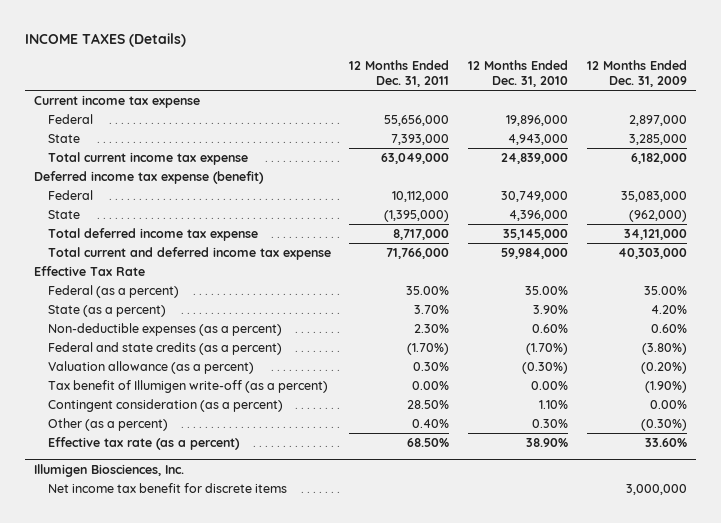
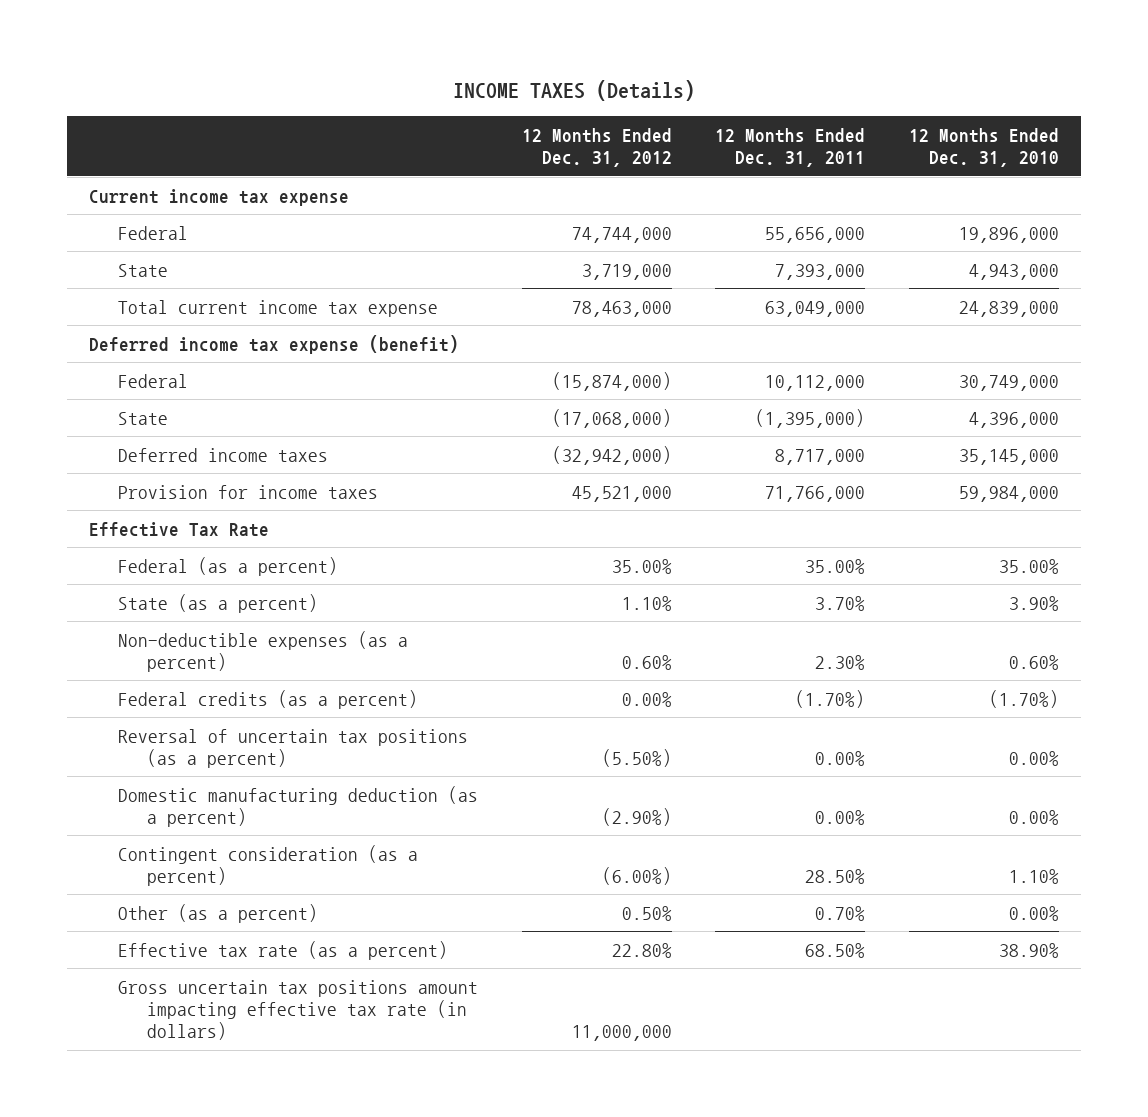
- | 12 Months Ended Dec. 31, 2011 | 12 Months Ended Dec. 31, 2010 | 12 Months Ended Dec. 31, 2009
+ | 12 Months Ended Dec. 31, 2012 | 12 Months Ended Dec. 31, 2011 | 12 Months Ended Dec. 31, 2010
- Total deferred income tax expense | 8,717,000 | 35,145,000 | 34,121,000
- Total current and deferred income tax expense | 71,766,000 | 59,984,000 | 40,303,000
+ Deferred income taxes | (32,942,000) | 8,717,000 | 35,145,000
+ Provision for income taxes | 45,521,000 | 71,766,000 | 59,984,000
- Federal and state credits (as a percent) | (1.70%) | (1.70%) | (3.80%)
- Valuation allowance (as a percent) | 0.30% | (0.30%) | (0.20%)
- Tax benefit of Illumigen write-off (as a percent) | 0.00% | 0.00% | (1.90%)
+ Federal credits (as a percent) | 0.00% | (1.70%) | (1.70%)
+ Reversal of uncertain tax positions (as a percent) | (5.50%) | 0.00% | 0.00%
+ Domestic manufacturing deduction (as a percent) | (2.90%) | 0.00% | 0.00%
- Other (as a percent) | 0.40% | 0.30% | (0.30%)
+ Other (as a percent) | 0.50% | 0.70% | 0.00%
- Illumigen Biosciences, Inc.
- Net income tax benefit for discrete items | | | 3,000,000
+ Gross uncertain tax positions amount impacting effective tax rate (in dollars) | 11,000,000 | |

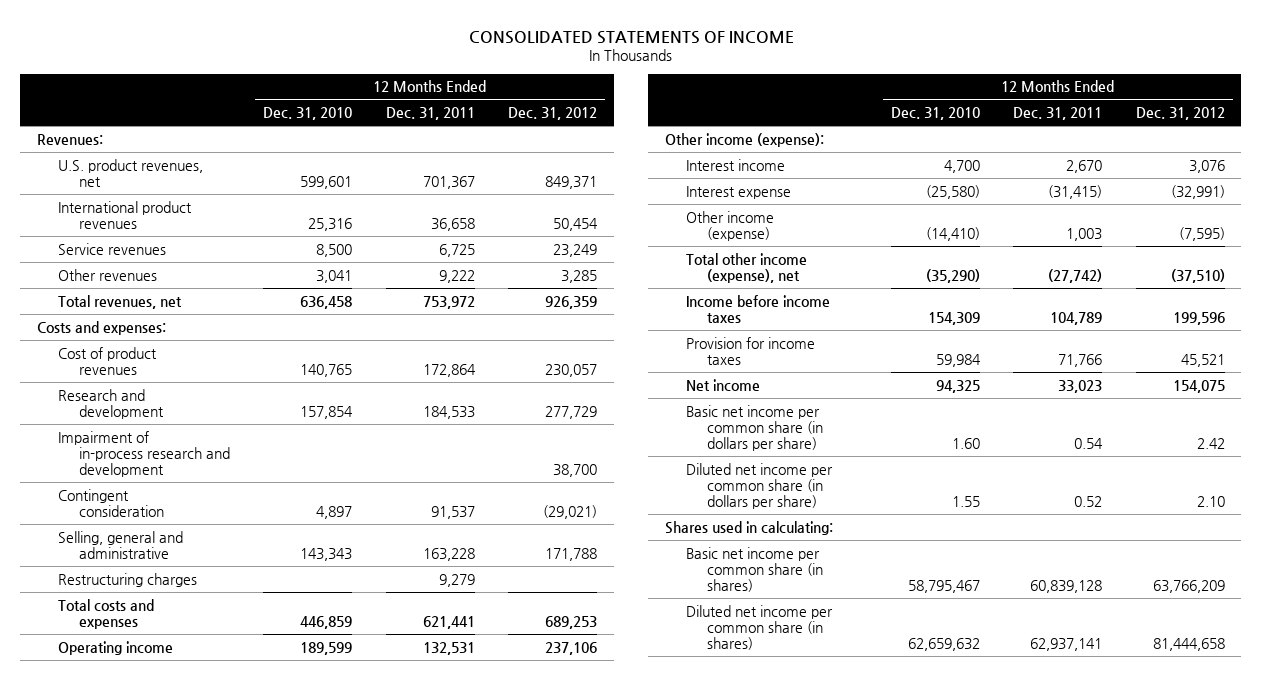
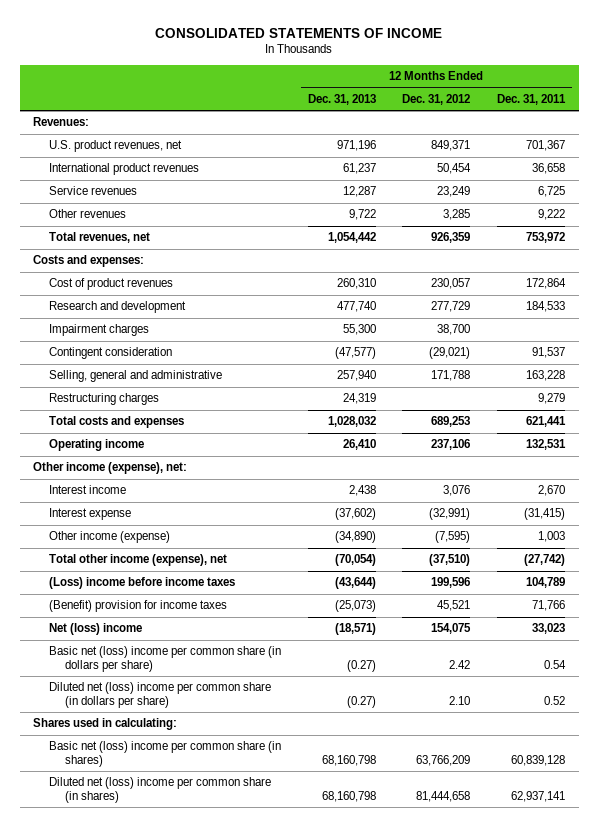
- | 12 Months Ended Dec. 31, 2010 | 12 Months Ended Dec. 31, 2011 | 12 Months Ended Dec. 31, 2012
+ | 12 Months Ended Dec. 31, 2013 | 12 Months Ended Dec. 31, 2012 | 12 Months Ended Dec. 31, 2011
- Impairment of in-process research and development | | | 38,700
+ Impairment charges | 55,300 | 38,700 |
- Other income (expense):
+ Other income (expense), net:
- Income before income taxes | 154,309 | 104,789 | 199,596
- Provision for income taxes | 59,984 | 71,766 | 45,521
- Net income | 94,325 | 33,023 | 154,075
- Basic net income per common share (in dollars per share) | 1.60 | 0.54 | 2.42
- Diluted net income per common share (in dollars per share) | 1.55 | 0.52 | 2.10
+ (Loss) income before income taxes | (43,644) | 199,596 | 104,789
+ (Benefit) provision for income taxes | (25,073) | 45,521 | 71,766
+ Net (loss) income | (18,571) | 154,075 | 33,023
+ Basic net (loss) income per common share (in dollars per share) | (0.27) | 2.42 | 0.54
+ Diluted net (loss) income per common share (in dollars per share) | (0.27) | 2.10 | 0.52
- Basic net income per common share (in shares) | 58,795,467 | 60,839,128 | 63,766,209
- Diluted net income per common share (in shares) | 62,659,632 | 62,937,141 | 81,444,658
+ Basic net (loss) income per common share (in shares) | 68,160,798 | 63,766,209 | 60,839,128
+ Diluted net (loss) income per common share (in shares) | 68,160,798 | 81,444,658 | 62,937,141

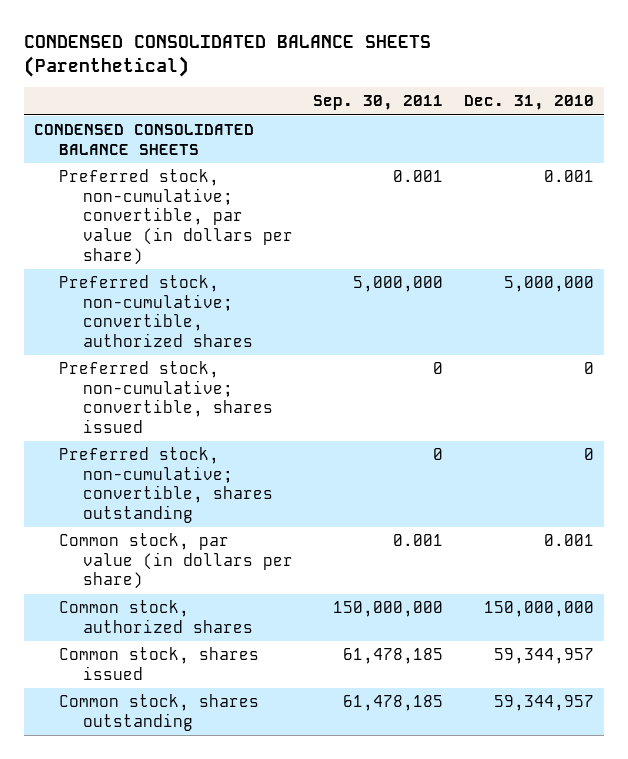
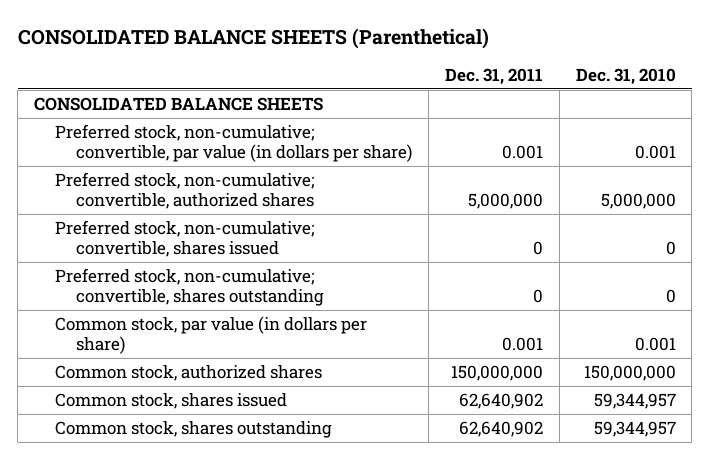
- CONDENSED CONSOLIDATED BALANCE SHEETS (Parenthetical)
+ CONSOLIDATED BALANCE SHEETS (Parenthetical)
- | Sep. 30, 2011 | Dec. 31, 2010
+ | Dec. 31, 2011 | Dec. 31, 2010
- CONDENSED CONSOLIDATED BALANCE SHEETS
+ CONSOLIDATED BALANCE SHEETS

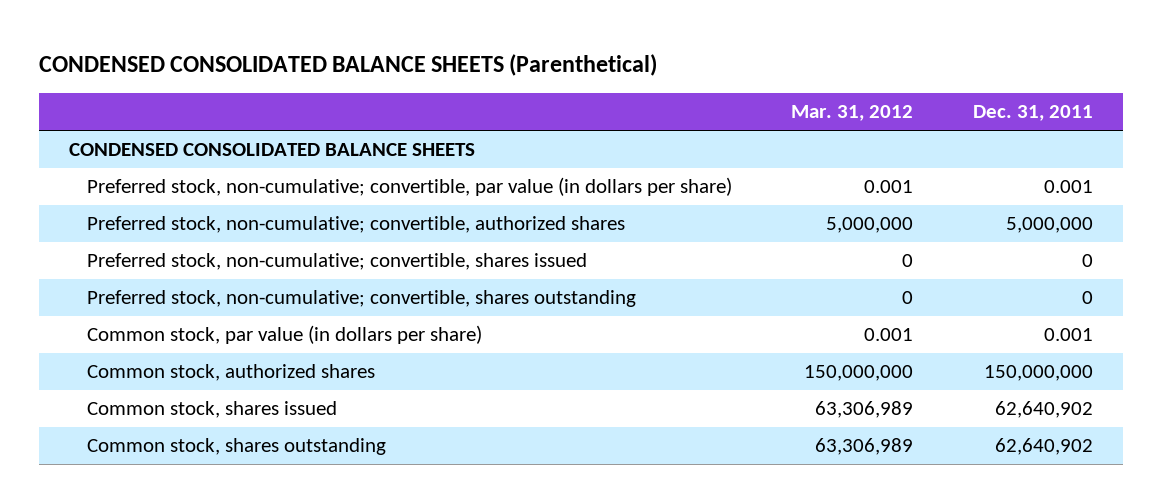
- CONSOLIDATED BALANCE SHEETS (Parenthetical)
+ CONDENSED CONSOLIDATED BALANCE SHEETS (Parenthetical)
- | Dec. 31, 2011 | Dec. 31, 2010
+ | Mar. 31, 2012 | Dec. 31, 2011
- CONSOLIDATED BALANCE SHEETS
+ CONDENSED CONSOLIDATED BALANCE SHEETS

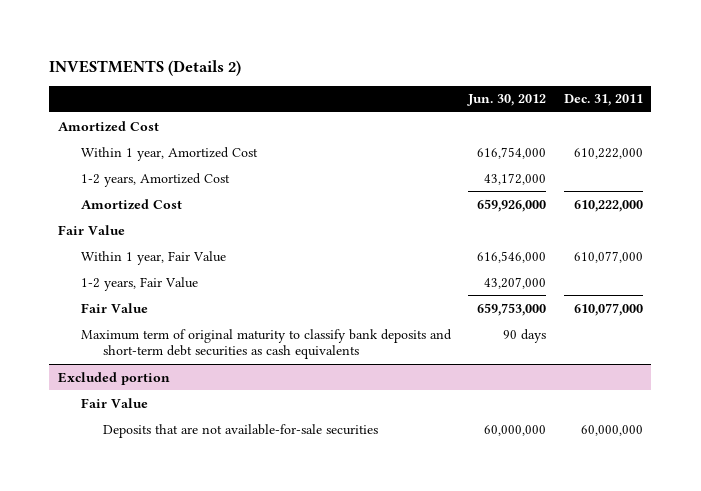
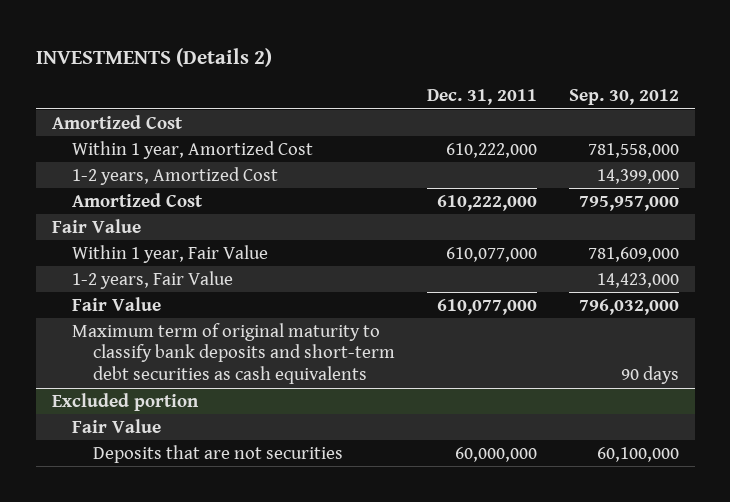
- | Jun. 30, 2012 | Dec. 31, 2011
+ | Dec. 31, 2011 | Sep. 30, 2012
@ Excluded portion
- Deposits that are not available-for-sale securities | 60,000,000 | 60,000,000
+ Deposits that are not securities | 60,000,000 | 60,100,000

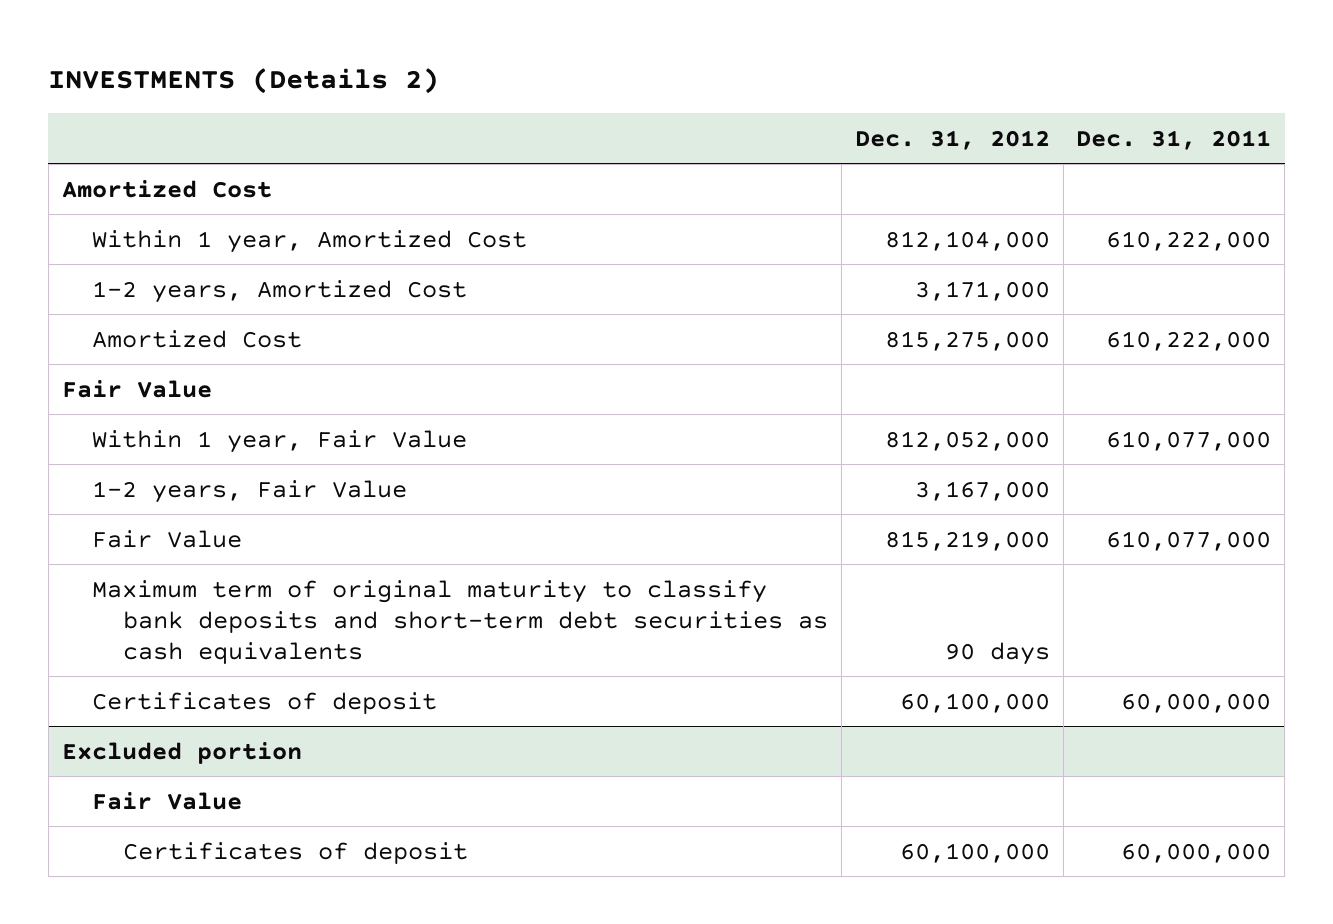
- | Dec. 31, 2011 | Sep. 30, 2012
+ | Dec. 31, 2012 | Dec. 31, 2011
+ Certificates of deposit | 60,100,000 | 60,000,000
@ Excluded portion
- Deposits that are not securities | 60,000,000 | 60,100,000
+ Certificates of deposit | 60,100,000 | 60,000,000

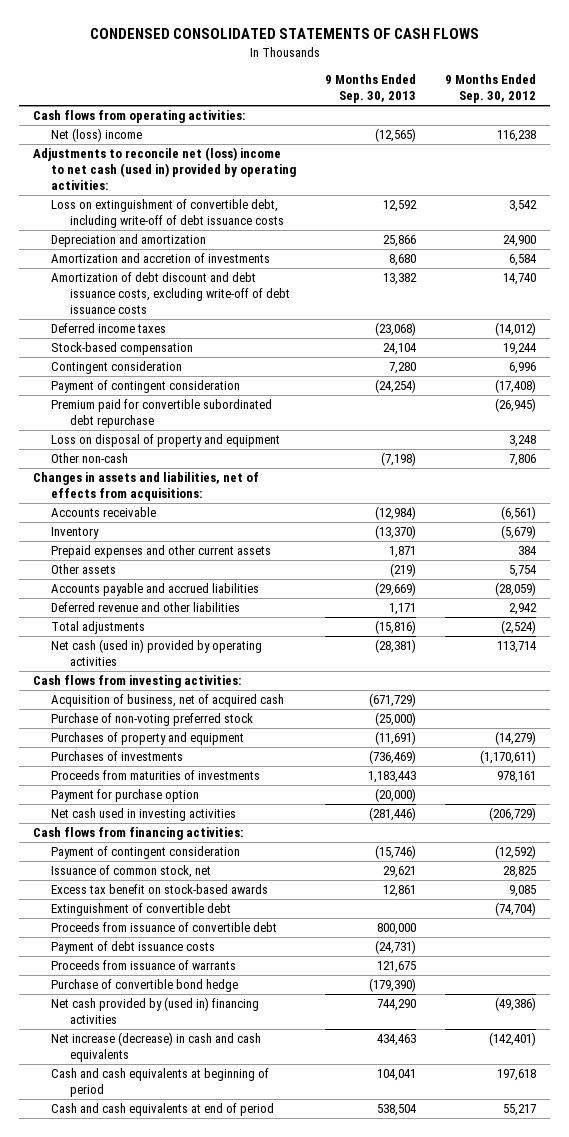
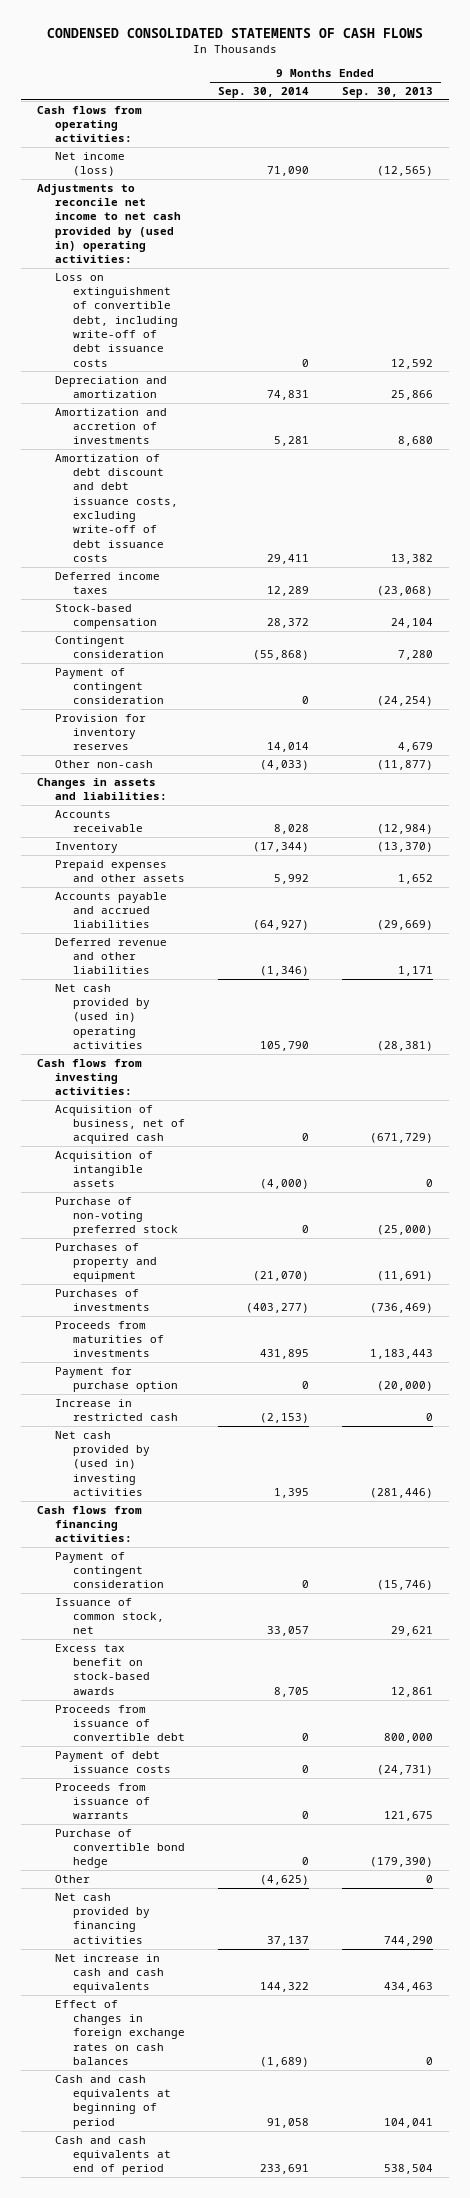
- | 9 Months Ended Sep. 30, 2013 | 9 Months Ended Sep. 30, 2012
+ | 9 Months Ended Sep. 30, 2014 | 9 Months Ended Sep. 30, 2013
- Net (loss) income | (12,565) | 116,238
- Adjustments to reconcile net (loss) income to net cash (used in) provided by operating activities:
+ Net income (loss) | 71,090 | (12,565)
+ Adjustments to reconcile net income to net cash provided by (used in) operating activities:
- Premium paid for convertible subordinated debt repurchase | | (26,945)
- Loss on disposal of property and equipment | | 3,248
- Other non-cash | (7,198) | 7,806
- Changes in assets and liabilities, net of effects from acquisitions:
+ Provision for inventory reserves | 14,014 | 4,679
+ Other non-cash | (4,033) | (11,877)
+ Changes in assets and liabilities:
- Prepaid expenses and other current assets | 1,871 | 384
- Other assets | (219) | 5,754
+ Prepaid expenses and other assets | 5,992 | 1,652
- Total adjustments | (15,816) | (2,524)
- Net cash (used in) provided by operating activities | (28,381) | 113,714
+ Net cash provided by (used in) operating activities | 105,790 | (28,381)
+ Acquisition of intangible assets | (4,000) | 0
- Net cash used in investing activities | (281,446) | (206,729)
+ Increase in restricted cash | (2,153) | 0
+ Net cash provided by (used in) investing activities | 1,395 | (281,446)
- Extinguishment of convertible debt | | (74,704)
- Net cash provided by (used in) financing activities | 744,290 | (49,386)
- Net increase (decrease) in cash and cash equivalents | 434,463 | (142,401)
+ Other | (4,625) | 0
+ Net cash provided by financing activities | 37,137 | 744,290
+ Net increase in cash and cash equivalents | 144,322 | 434,463
+ Effect of changes in foreign exchange rates on cash balances | (1,689) | 0

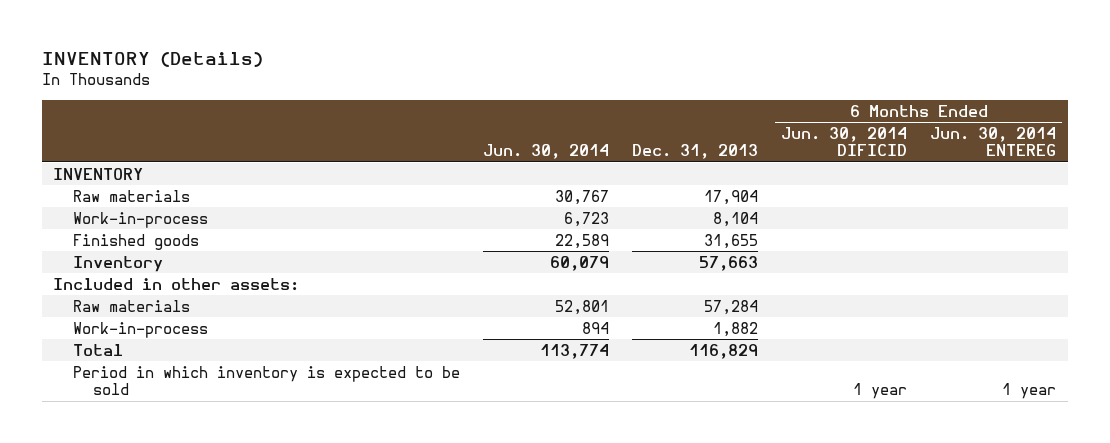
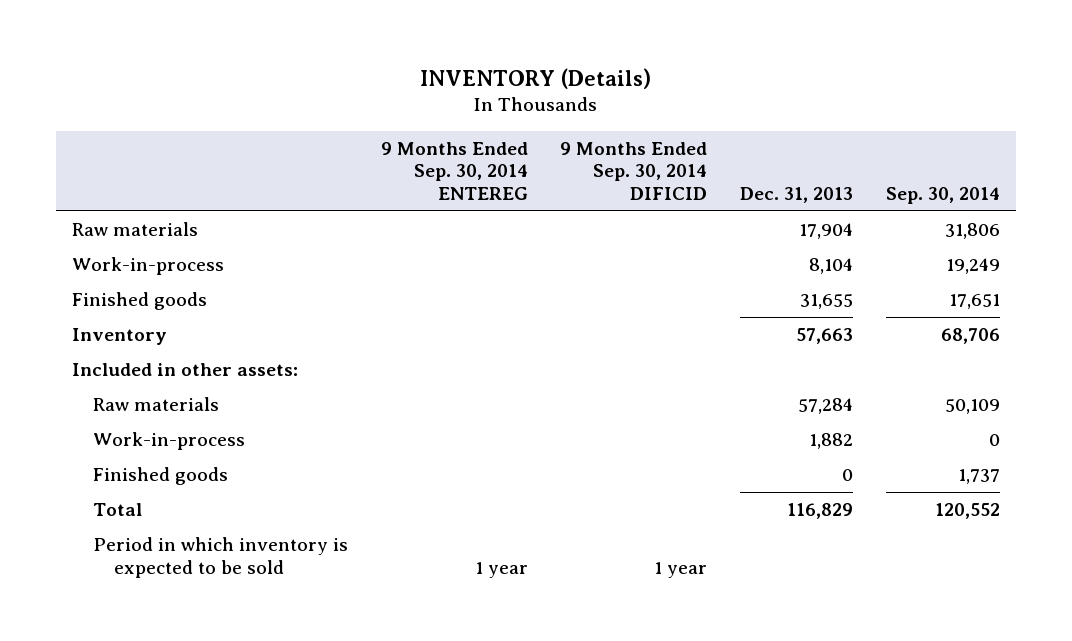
- | Jun. 30, 2014 | Dec. 31, 2013 | 6 Months Ended Jun. 30, 2014 DIFICID | 6 Months Ended Jun. 30, 2014 ENTEREG
+ | 9 Months Ended Sep. 30, 2014 ENTEREG | 9 Months Ended Sep. 30, 2014 DIFICID | Dec. 31, 2013 | Sep. 30, 2014
- INVENTORY
+ Finished goods | | | 0 | 1,737

